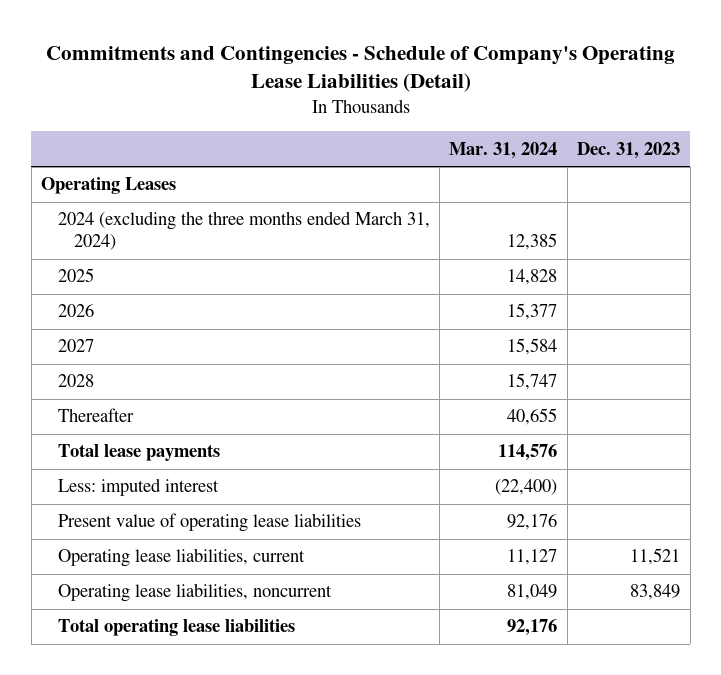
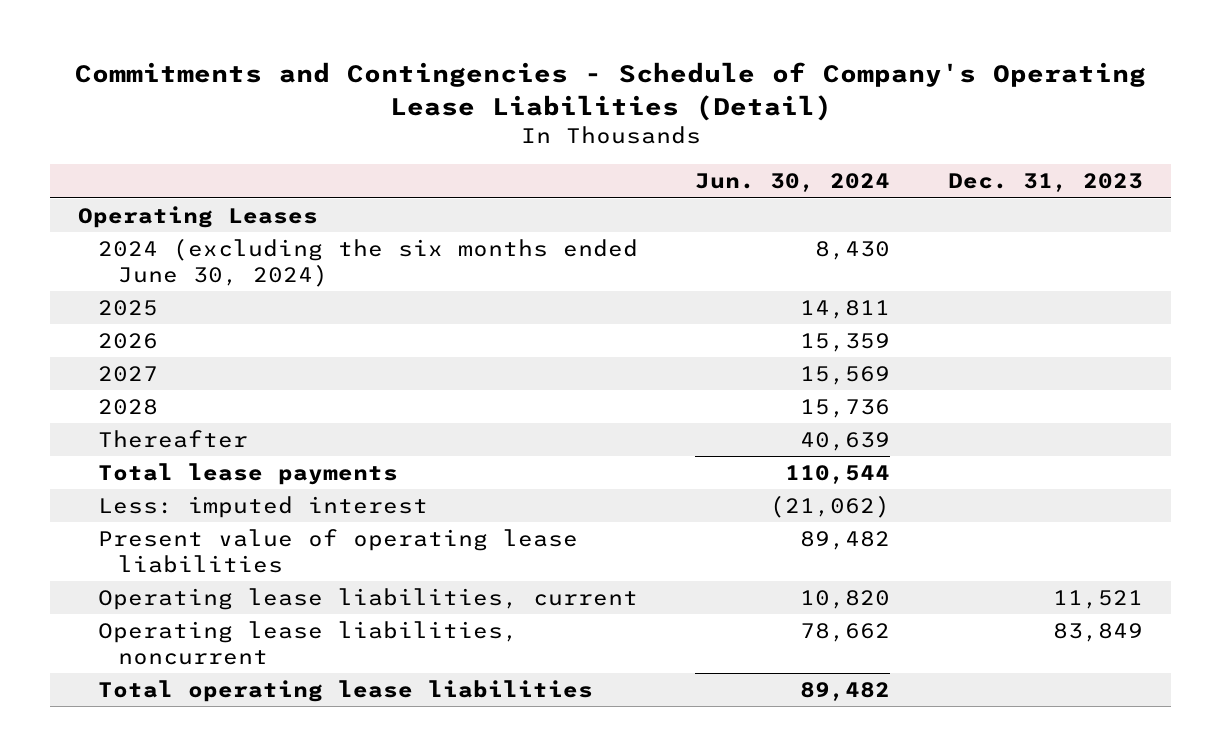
- | Mar. 31, 2024 | Dec. 31, 2023
+ | Jun. 30, 2024 | Dec. 31, 2023
- 2024 (excluding the three months ended March 31, 2024) | 12,385 |
+ 2024 (excluding the six months ended June 30, 2024) | 8,430 |

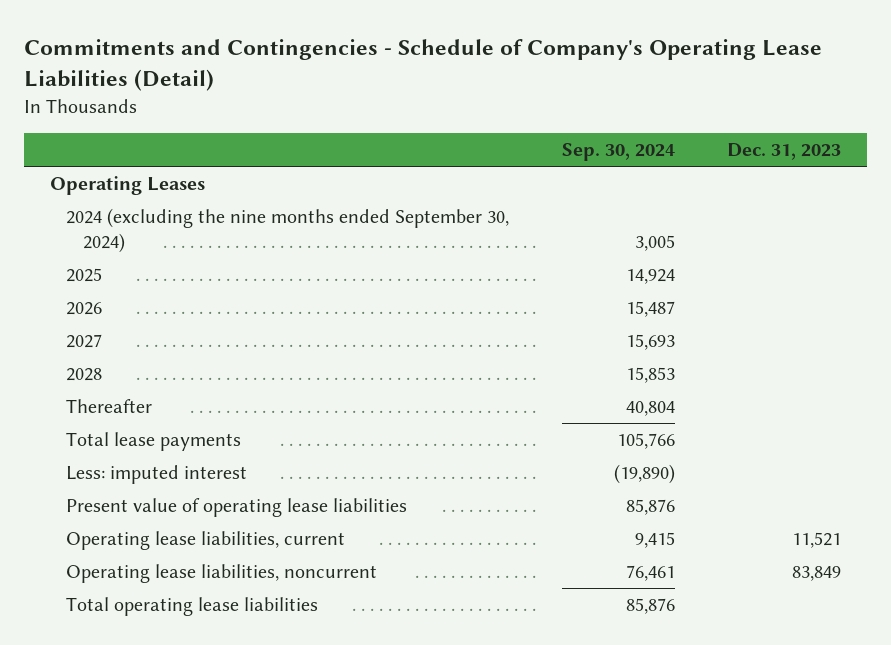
- | Jun. 30, 2024 | Dec. 31, 2023
+ | Sep. 30, 2024 | Dec. 31, 2023
- 2024 (excluding the six months ended June 30, 2024) | 8,430 |
+ 2024 (excluding the nine months ended September 30, 2024) | 3,005 |

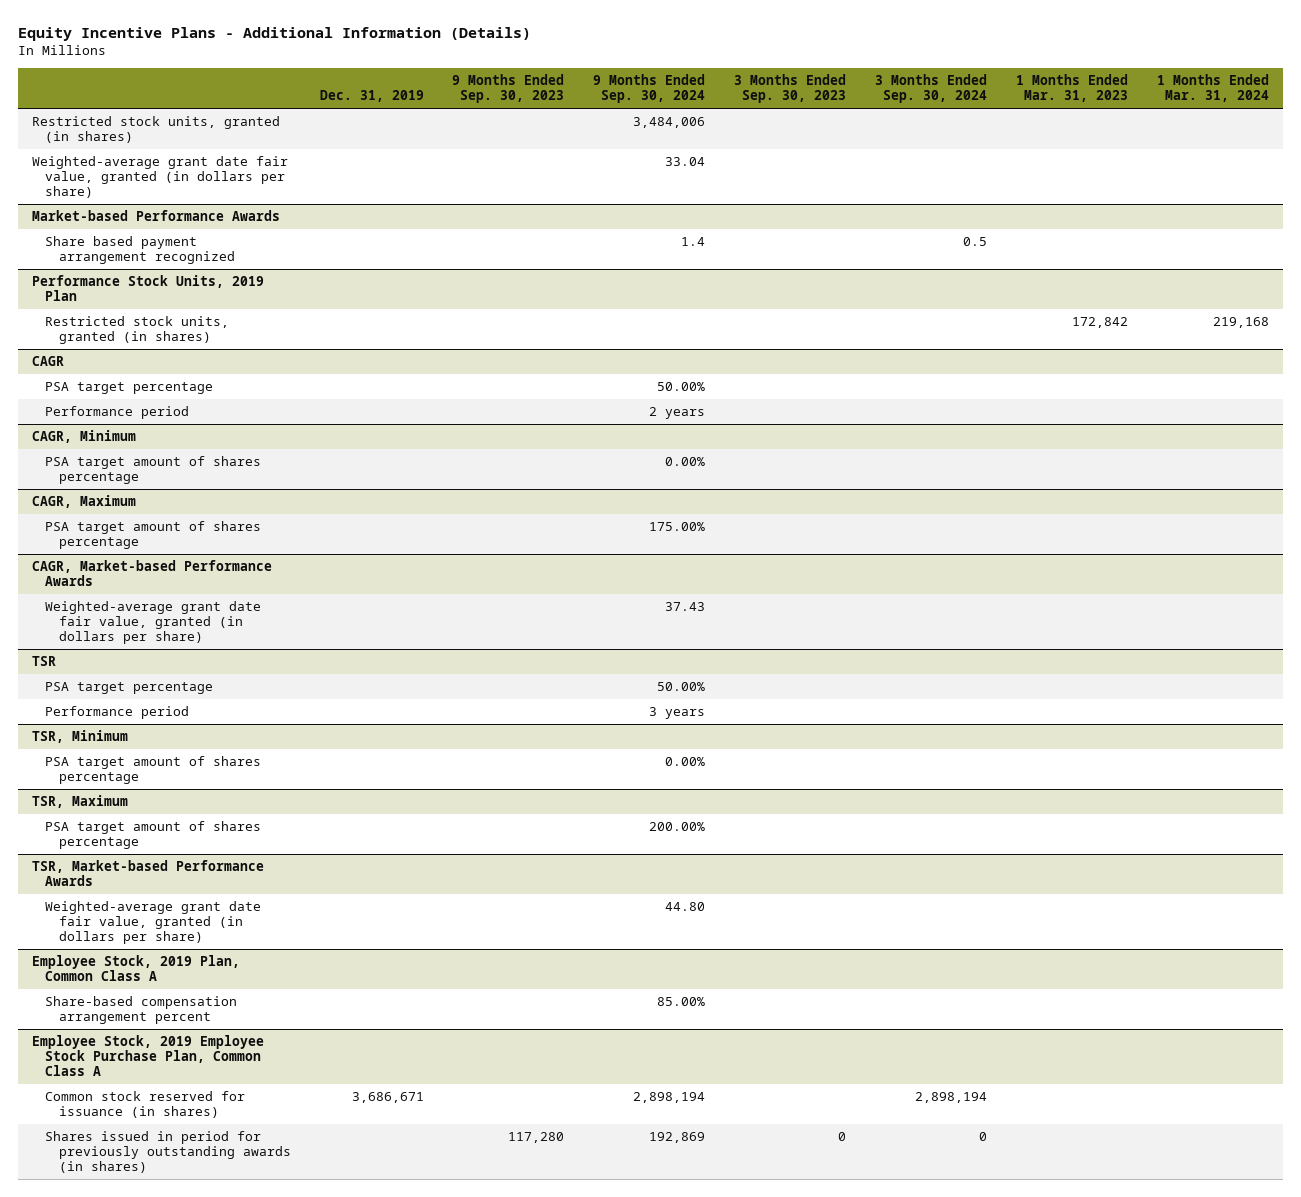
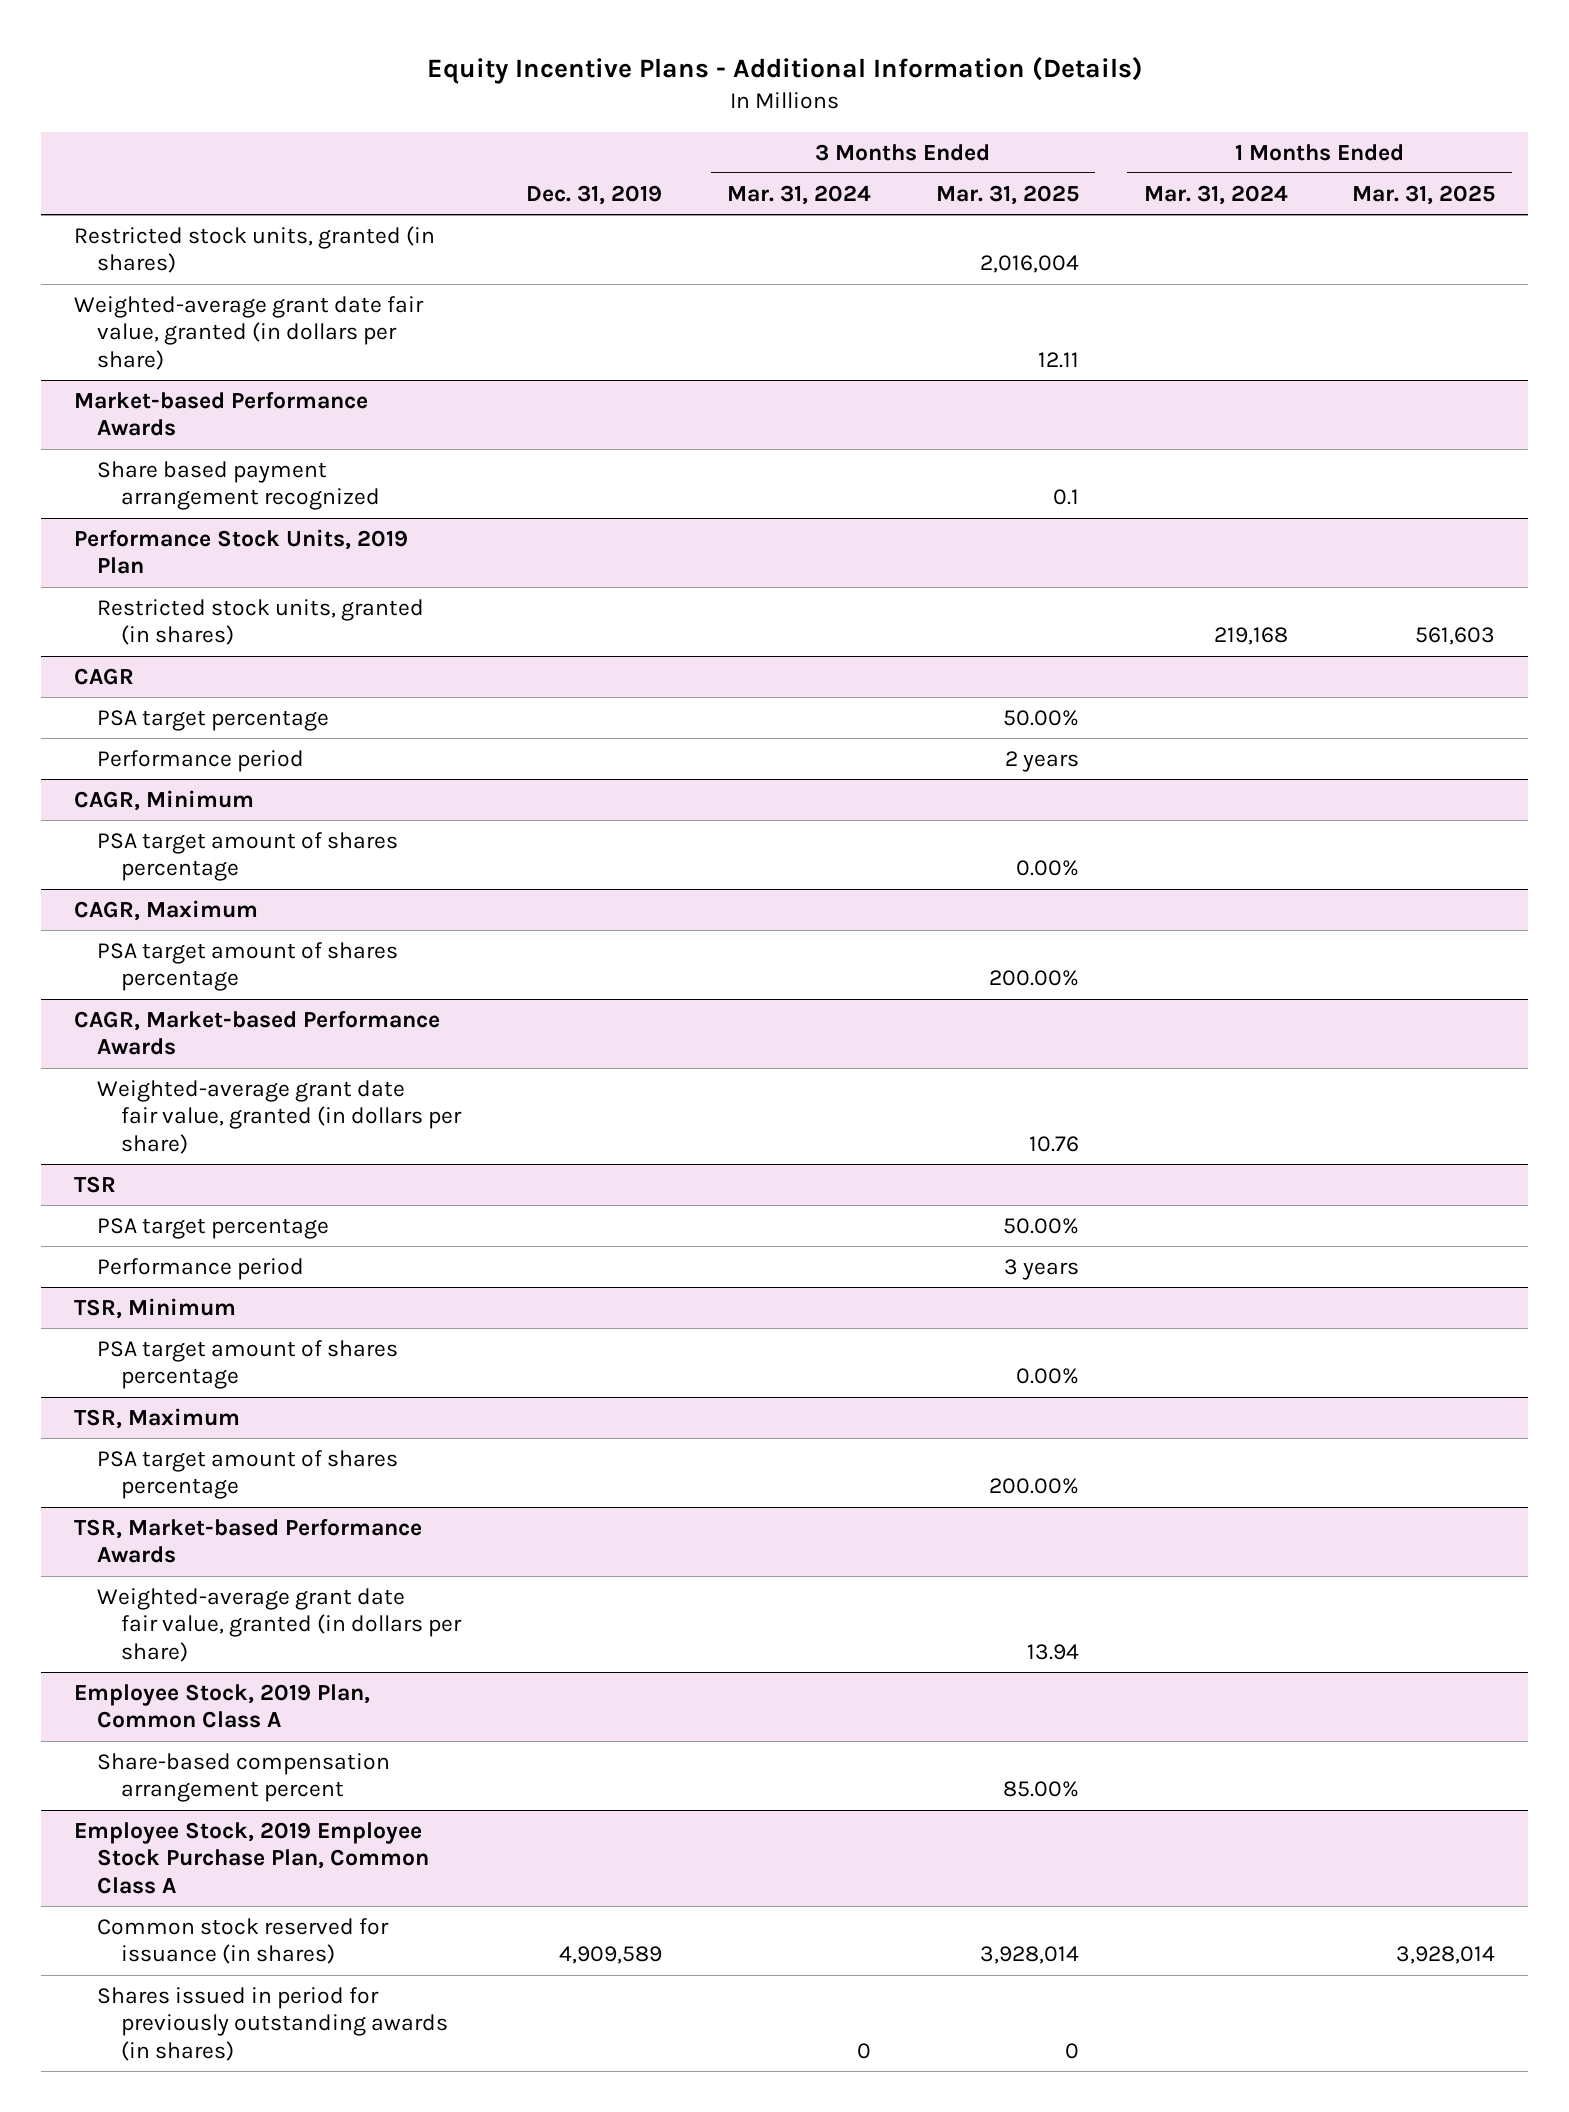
- | Dec. 31, 2019 | 9 Months Ended Sep. 30, 2023 | 9 Months Ended Sep. 30, 2024 | 3 Months Ended Sep. 30, 2023 | 3 Months Ended Sep. 30, 2024 | 1 Months Ended Mar. 31, 2023 | 1 Months Ended Mar. 31, 2024
+ | Dec. 31, 2019 | 3 Months Ended Mar. 31, 2024 | 3 Months Ended Mar. 31, 2025 | 1 Months Ended Mar. 31, 2024 | 1 Months Ended Mar. 31, 2025
@ Employee Stock, 2019 Employee Stock Purchase Plan, Common Class A
- Common stock reserved for issuance (in shares) | 3,686,671 | | 2,898,194 | | 2,898,194 | |
+ Common stock reserved for issuance (in shares) | 4,909,589 | | 3,928,014 | | 3,928,014

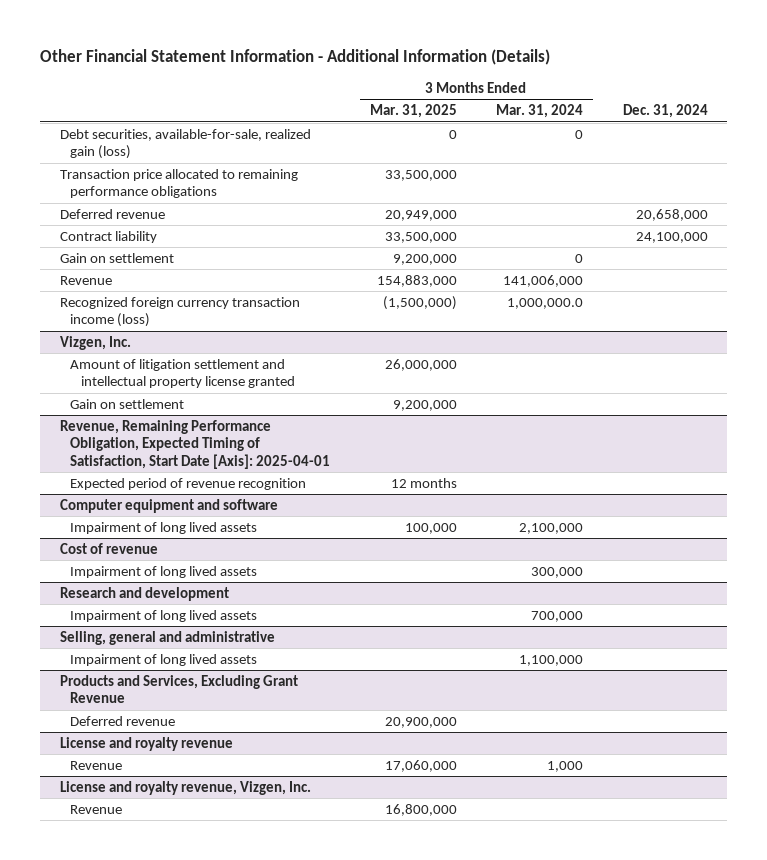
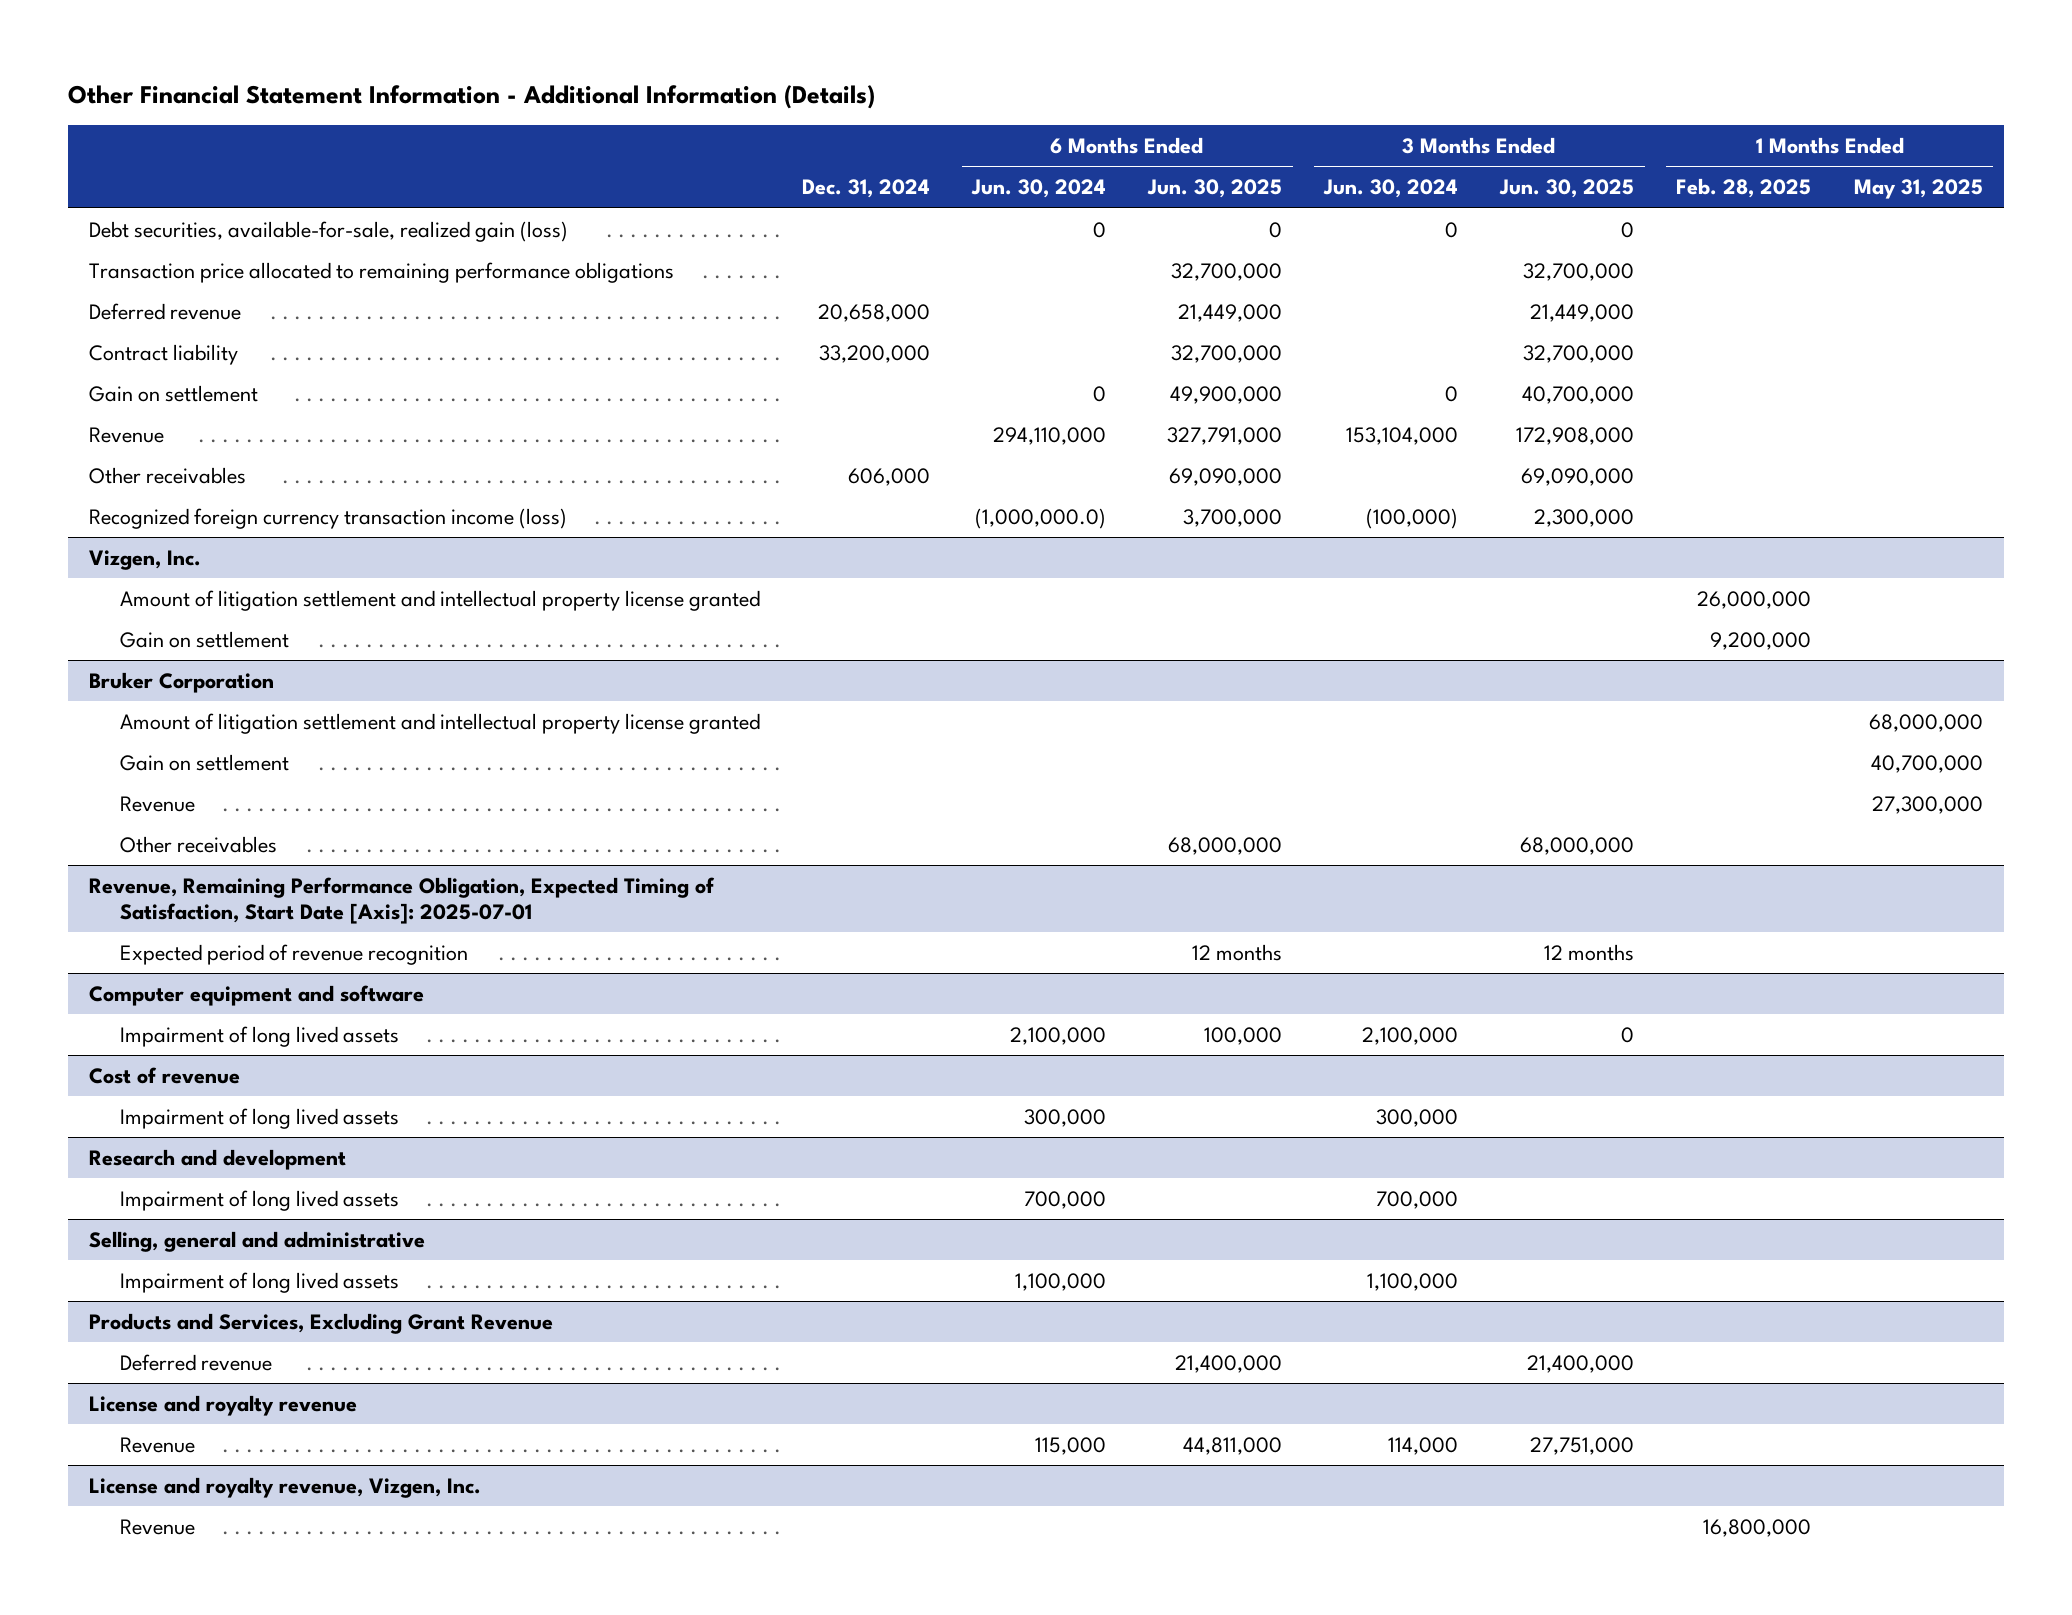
- | 3 Months Ended Mar. 31, 2025 | 3 Months Ended Mar. 31, 2024 | Dec. 31, 2024
+ | Dec. 31, 2024 | 6 Months Ended Jun. 30, 2024 | 6 Months Ended Jun. 30, 2025 | 3 Months Ended Jun. 30, 2024 | 3 Months Ended Jun. 30, 2025 | 1 Months Ended Feb. 28, 2025 | 1 Months Ended May 31, 2025
- Contract liability | 33,500,000 | | 24,100,000
+ Contract liability | 33,200,000 | | 32,700,000 | | 32,700,000 | |
+ Other receivables | 606,000 | | 69,090,000 | | 69,090,000 | |
- Revenue, Remaining Performance Obligation, Expected Timing of Satisfaction, Start Date [Axis]: 2025-04-01
- Expected period of revenue recognition | 12 months | |
+ Bruker Corporation
+ Amount of litigation settlement and intellectual property license granted | | | | | | | 68,000,000
+ Gain on settlement | | | | | | | 40,700,000
+ Revenue | | | | | | | 27,300,000
+ Other receivables | | | 68,000,000 | | 68,000,000 | |
+ Revenue, Remaining Performance Obligation, Expected Timing of Satisfaction, Start Date [Axis]: 2025-07-01
+ Expected period of revenue recognition | | | 12 months | | 12 months | |

